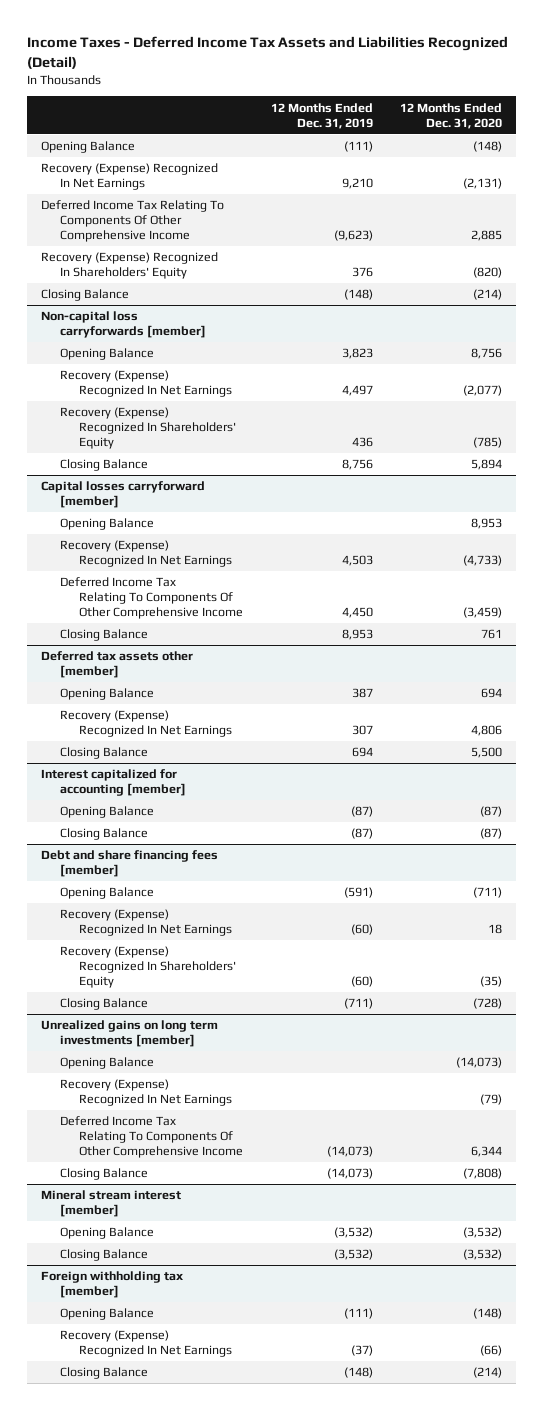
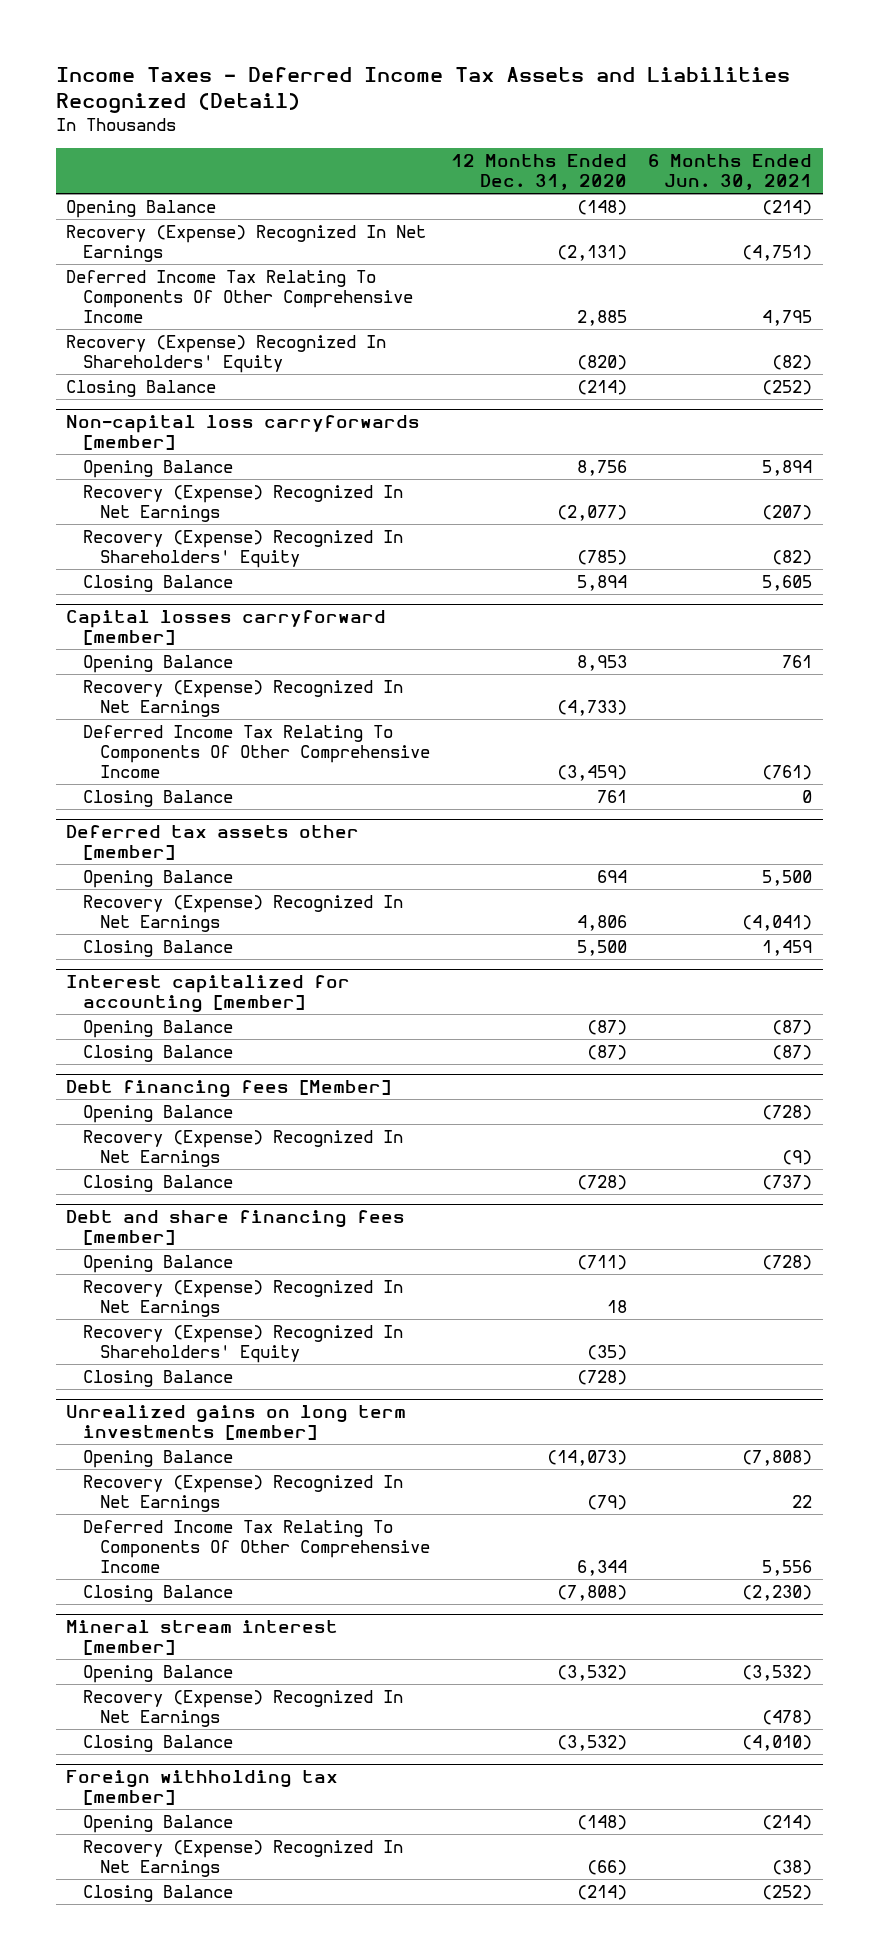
- | 12 Months Ended Dec. 31, 2019 | 12 Months Ended Dec. 31, 2020
+ | 12 Months Ended Dec. 31, 2020 | 6 Months Ended Jun. 30, 2021
+ Debt financing fees [Member]
+ Opening Balance | | (728)
+ Recovery (Expense) Recognized In Net Earnings | | (9)
+ Closing Balance | (728) | (737)
@ Mineral stream interest [member]
+ Recovery (Expense) Recognized In Net Earnings | | (478)

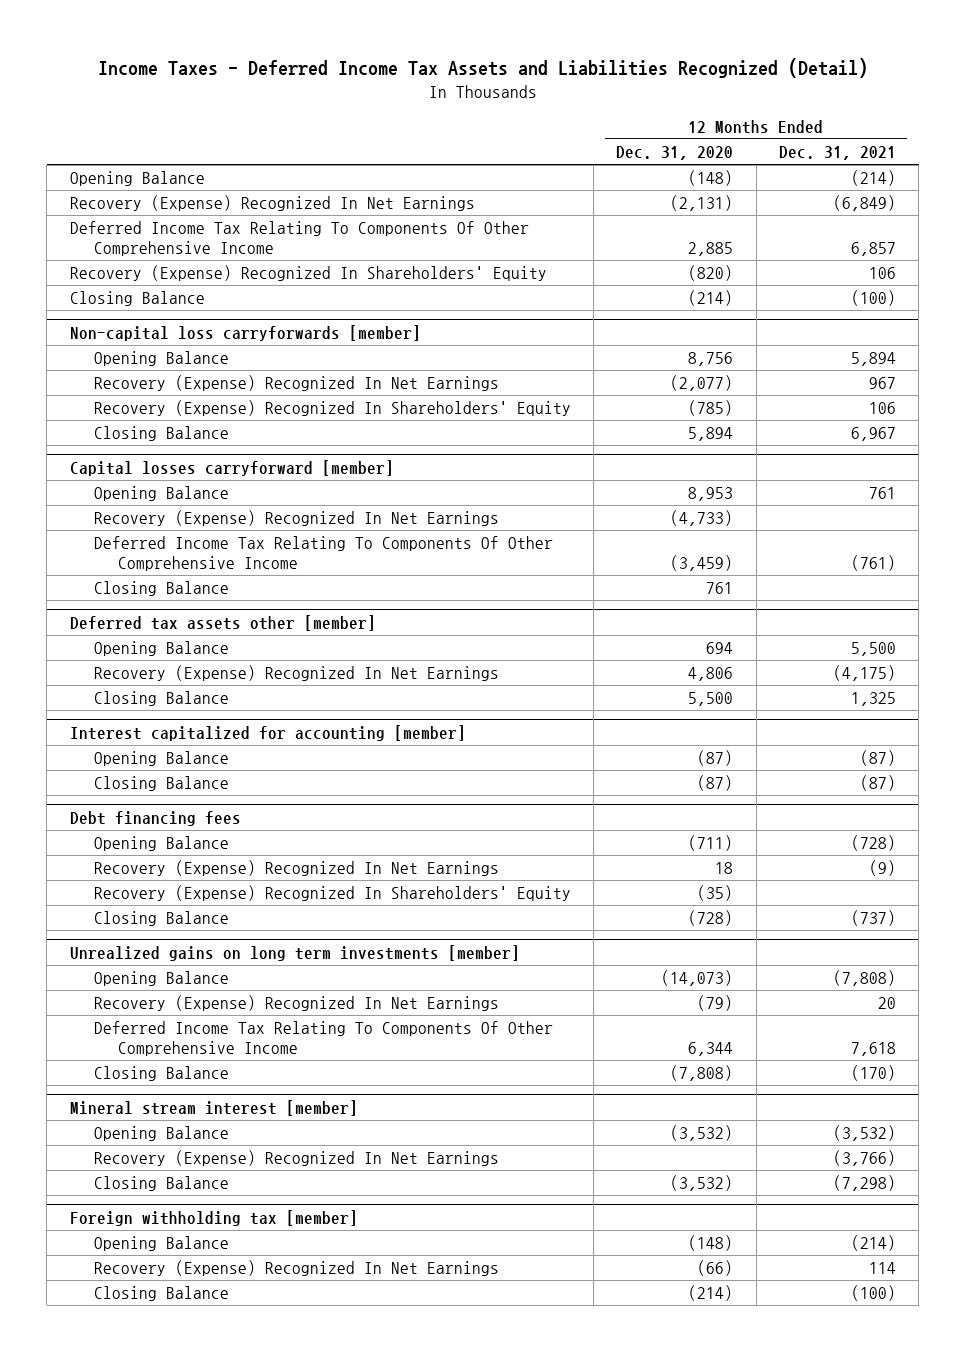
- | 12 Months Ended Dec. 31, 2020 | 6 Months Ended Jun. 30, 2021
+ | 12 Months Ended Dec. 31, 2020 | 12 Months Ended Dec. 31, 2021
- Debt financing fees [Member]
- Opening Balance | | (728)
- Recovery (Expense) Recognized In Net Earnings | | (9)
- Closing Balance | (728) | (737)
- Debt and share financing fees [member]
+ Debt financing fees

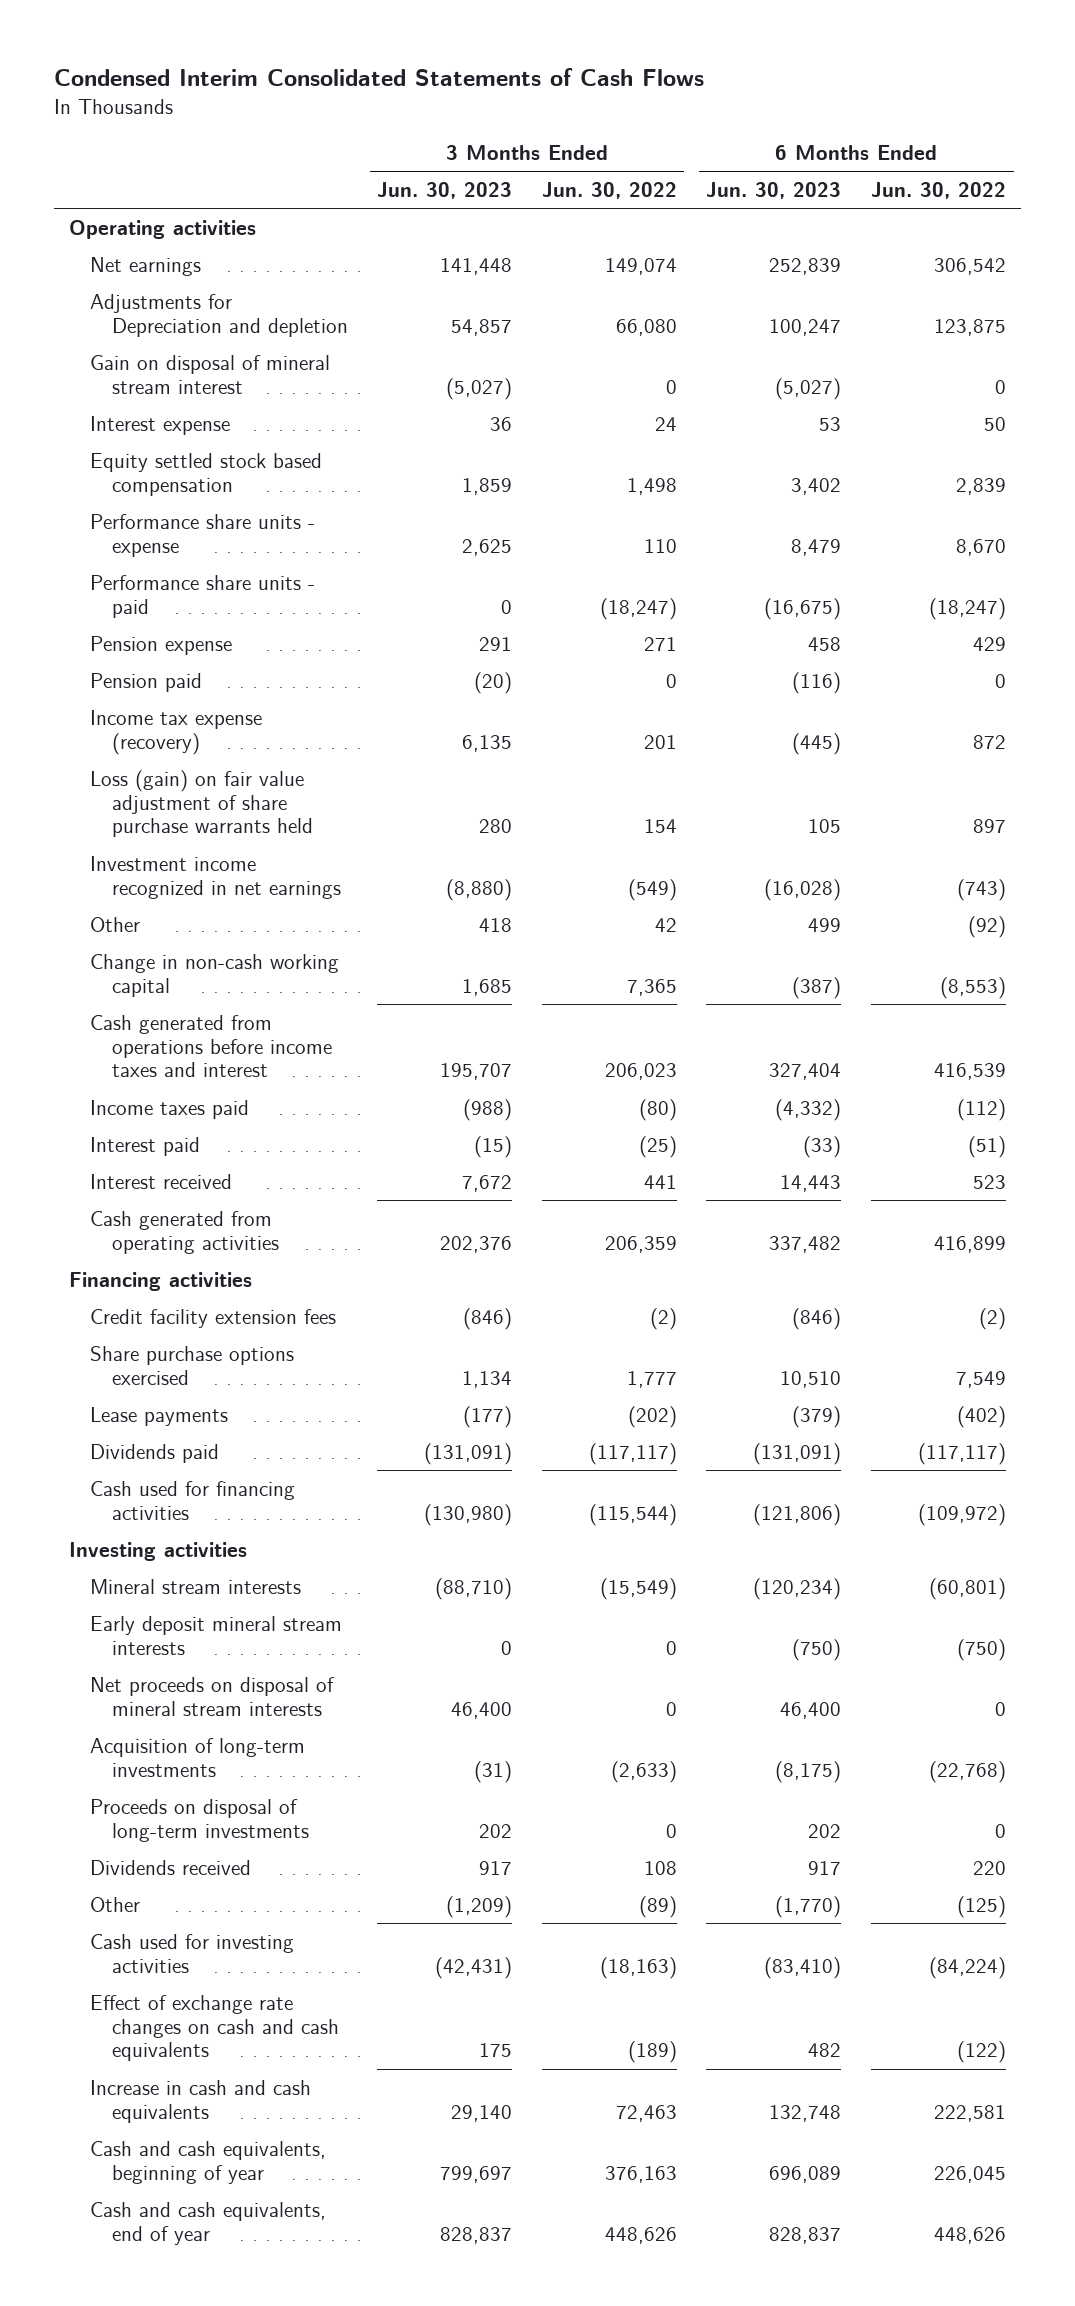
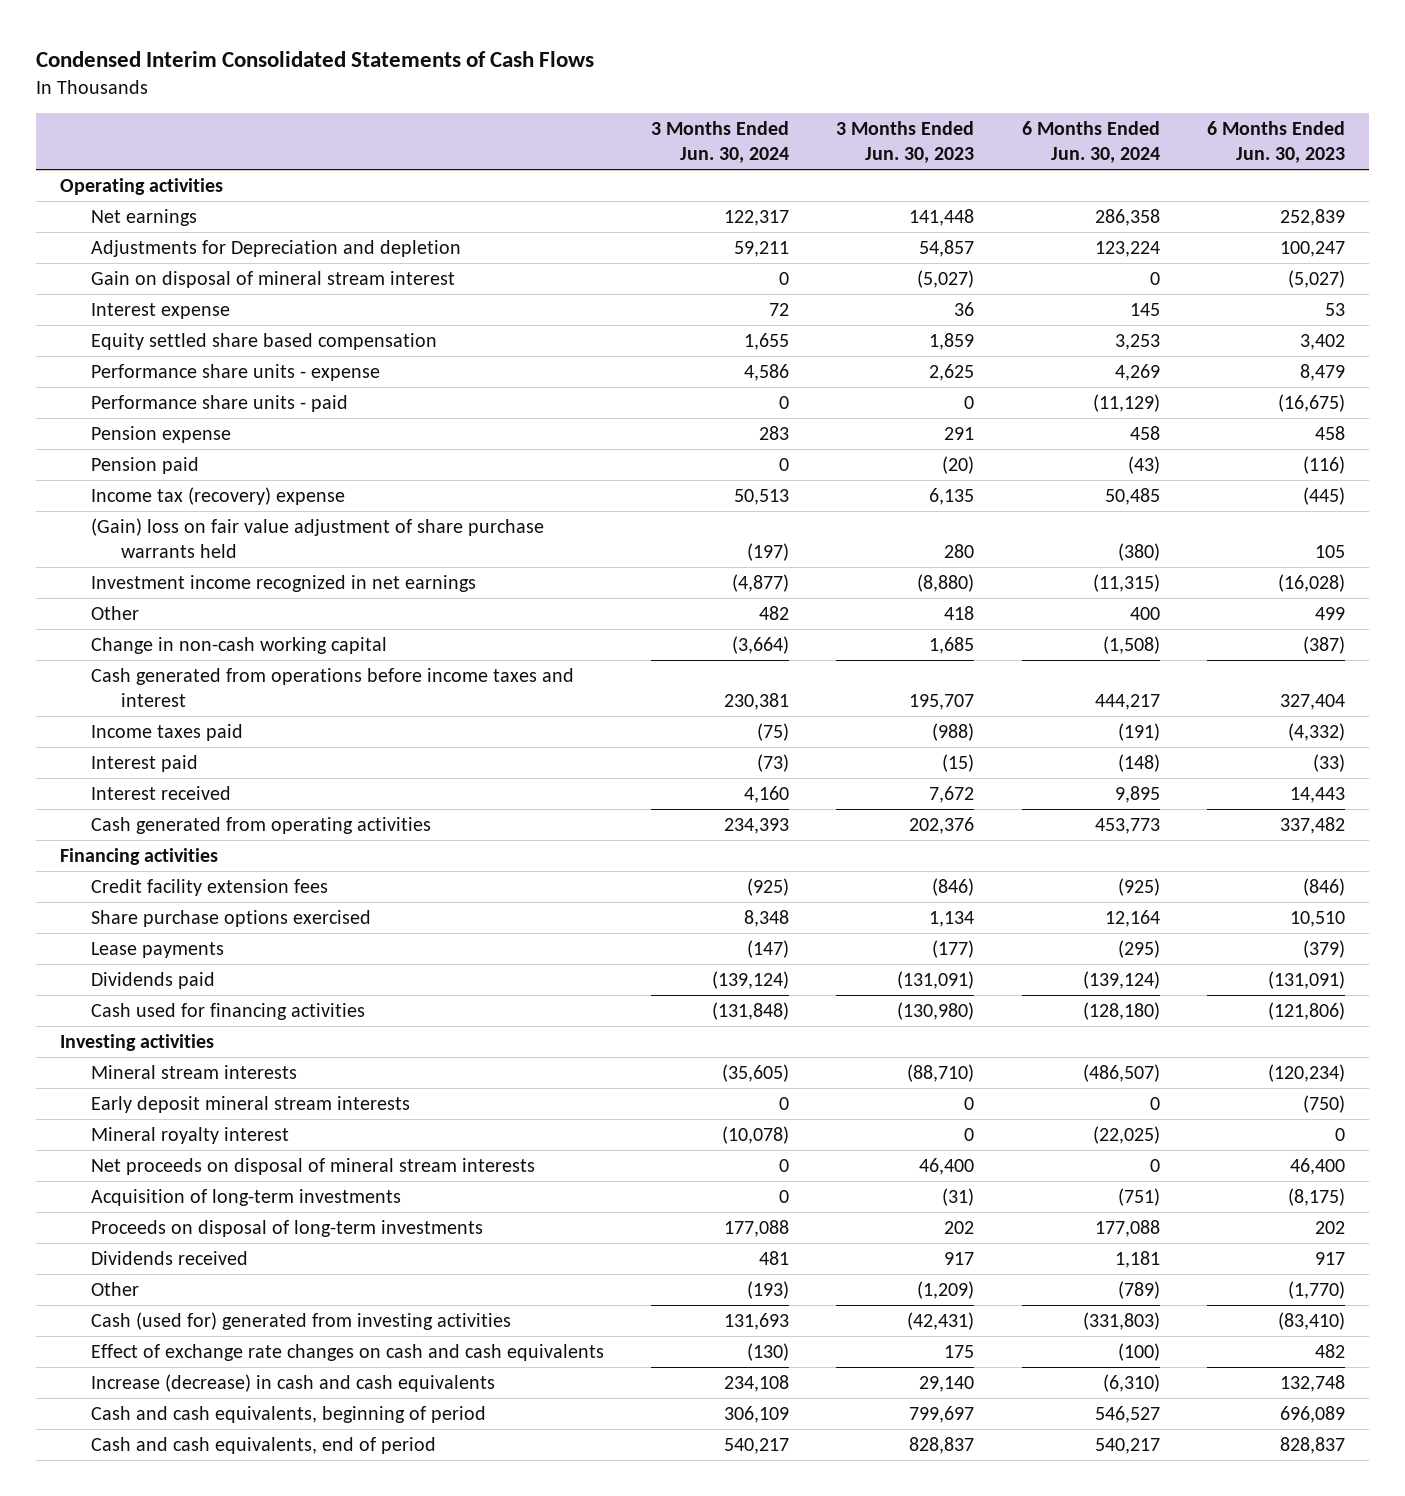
- | 3 Months Ended Jun. 30, 2023 | 3 Months Ended Jun. 30, 2022 | 6 Months Ended Jun. 30, 2023 | 6 Months Ended Jun. 30, 2022
+ | 3 Months Ended Jun. 30, 2024 | 3 Months Ended Jun. 30, 2023 | 6 Months Ended Jun. 30, 2024 | 6 Months Ended Jun. 30, 2023
- Equity settled stock based compensation | 1,859 | 1,498 | 3,402 | 2,839
+ Equity settled share based compensation | 1,655 | 1,859 | 3,253 | 3,402
- Income tax expense (recovery) | 6,135 | 201 | (445) | 872
- Loss (gain) on fair value adjustment of share purchase warrants held | 280 | 154 | 105 | 897
+ Income tax (recovery) expense | 50,513 | 6,135 | 50,485 | (445)
+ (Gain) loss on fair value adjustment of share purchase warrants held | (197) | 280 | (380) | 105
+ Mineral royalty interest | (10,078) | 0 | (22,025) | 0
- Cash used for investing activities | (42,431) | (18,163) | (83,410) | (84,224)
+ Cash (used for) generated from investing activities | 131,693 | (42,431) | (331,803) | (83,410)
- Increase in cash and cash equivalents | 29,140 | 72,463 | 132,748 | 222,581
- Cash and cash equivalents, beginning of year | 799,697 | 376,163 | 696,089 | 226,045
- Cash and cash equivalents, end of year | 828,837 | 448,626 | 828,837 | 448,626
+ Increase (decrease) in cash and cash equivalents | 234,108 | 29,140 | (6,310) | 132,748
+ Cash and cash equivalents, beginning of period | 306,109 | 799,697 | 546,527 | 696,089
+ Cash and cash equivalents, end of period | 540,217 | 828,837 | 540,217 | 828,837

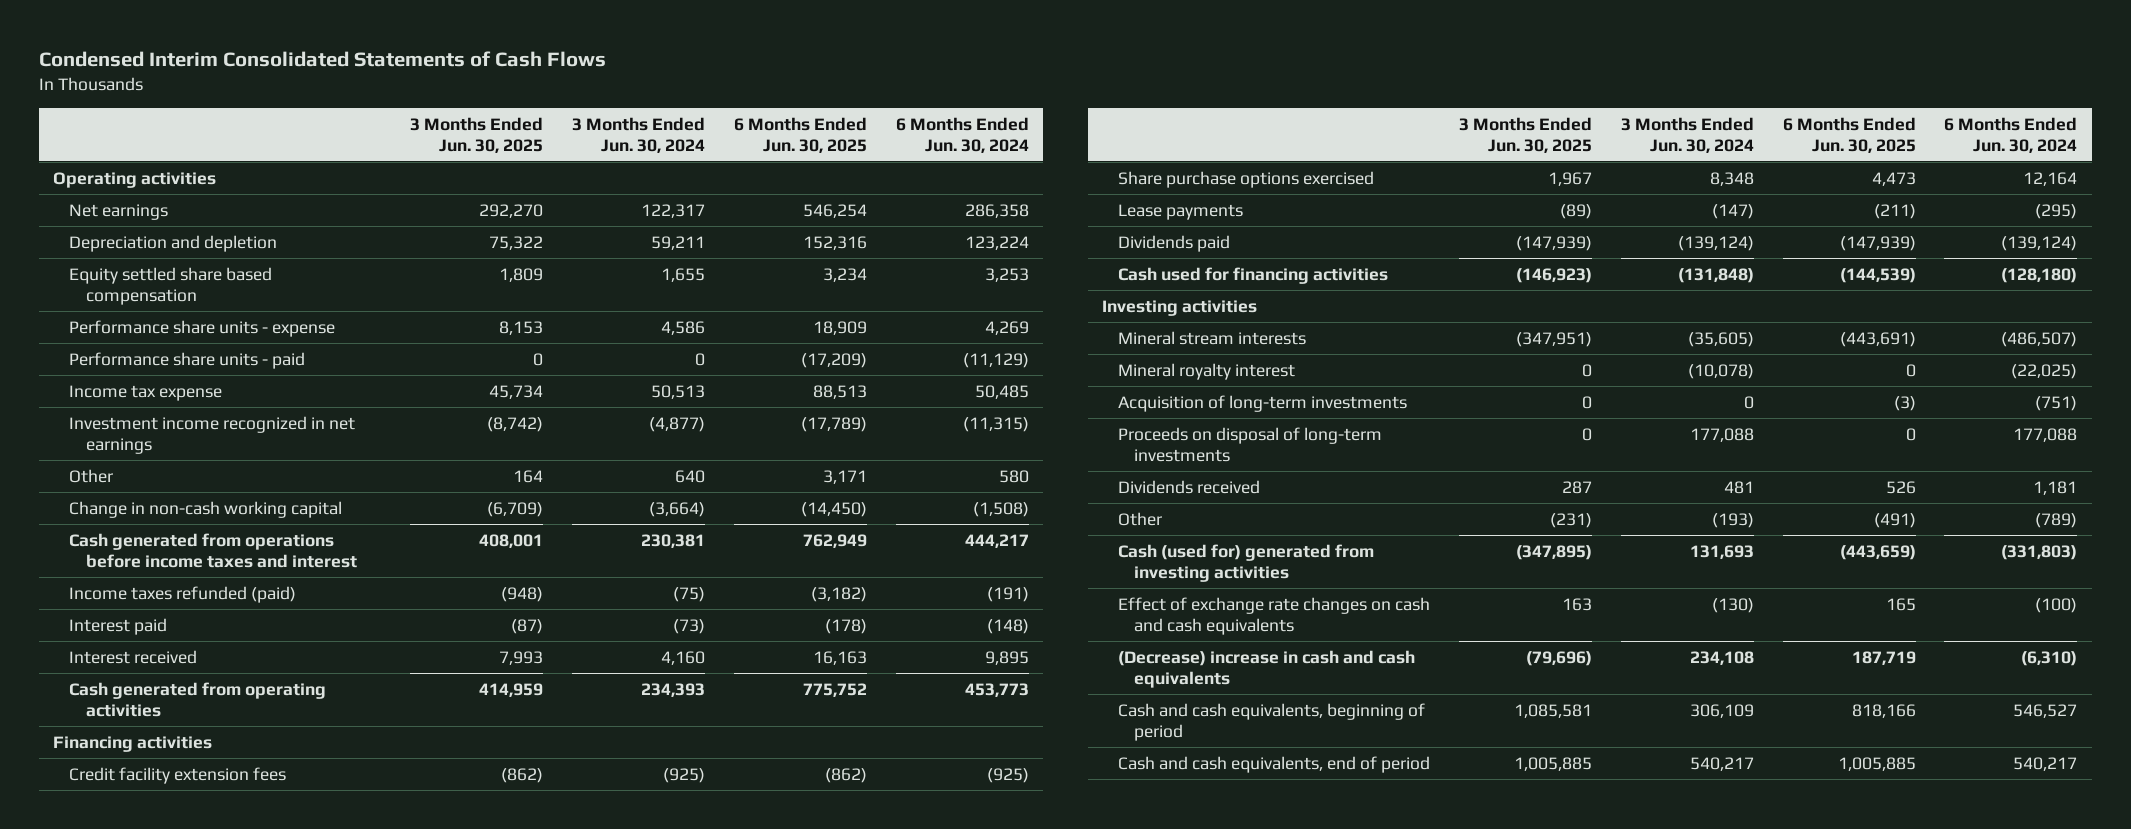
- | 3 Months Ended Jun. 30, 2024 | 3 Months Ended Jun. 30, 2023 | 6 Months Ended Jun. 30, 2024 | 6 Months Ended Jun. 30, 2023
+ | 3 Months Ended Jun. 30, 2025 | 3 Months Ended Jun. 30, 2024 | 6 Months Ended Jun. 30, 2025 | 6 Months Ended Jun. 30, 2024
- Adjustments for Depreciation and depletion | 59,211 | 54,857 | 123,224 | 100,247
- Gain on disposal of mineral stream interest | 0 | (5,027) | 0 | (5,027)
- Interest expense | 72 | 36 | 145 | 53
+ Depreciation and depletion | 75,322 | 59,211 | 152,316 | 123,224
- Pension expense | 283 | 291 | 458 | 458
- Pension paid | 0 | (20) | (43) | (116)
- Income tax (recovery) expense | 50,513 | 6,135 | 50,485 | (445)
- (Gain) loss on fair value adjustment of share purchase warrants held | (197) | 280 | (380) | 105
+ Income tax expense | 45,734 | 50,513 | 88,513 | 50,485
- Other | 482 | 418 | 400 | 499
+ Other | 164 | 640 | 3,171 | 580
- Income taxes paid | (75) | (988) | (191) | (4,332)
+ Income taxes refunded (paid) | (948) | (75) | (3,182) | (191)
- Early deposit mineral stream interests | 0 | 0 | 0 | (750)
- Net proceeds on disposal of mineral stream interests | 0 | 46,400 | 0 | 46,400
- Increase (decrease) in cash and cash equivalents | 234,108 | 29,140 | (6,310) | 132,748
+ (Decrease) increase in cash and cash equivalents | (79,696) | 234,108 | 187,719 | (6,310)

